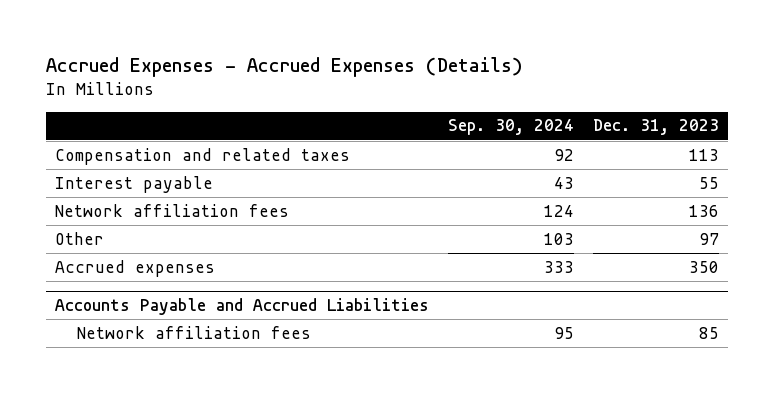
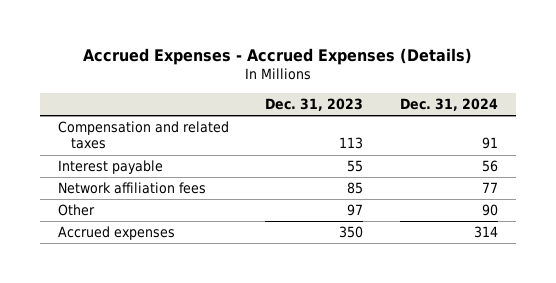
- | Sep. 30, 2024 | Dec. 31, 2023
+ | Dec. 31, 2023 | Dec. 31, 2024
- Network affiliation fees | 124 | 136
+ Network affiliation fees | 85 | 77
- Accounts Payable and Accrued Liabilities
- Network affiliation fees | 95 | 85

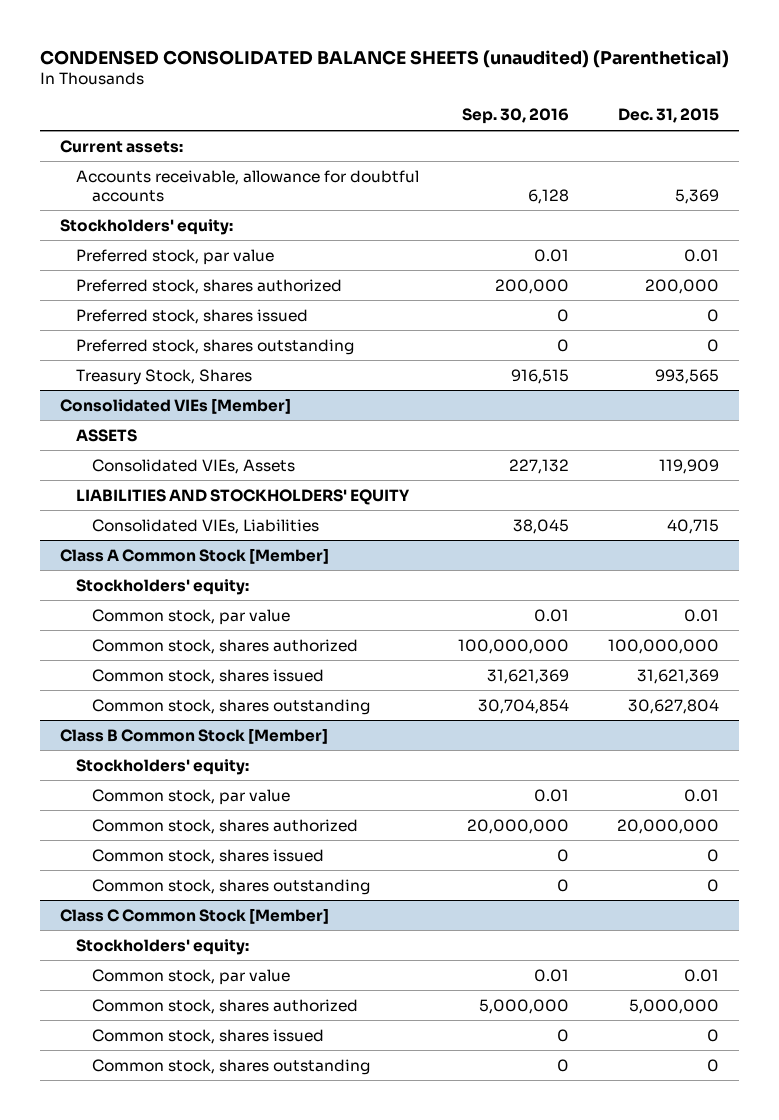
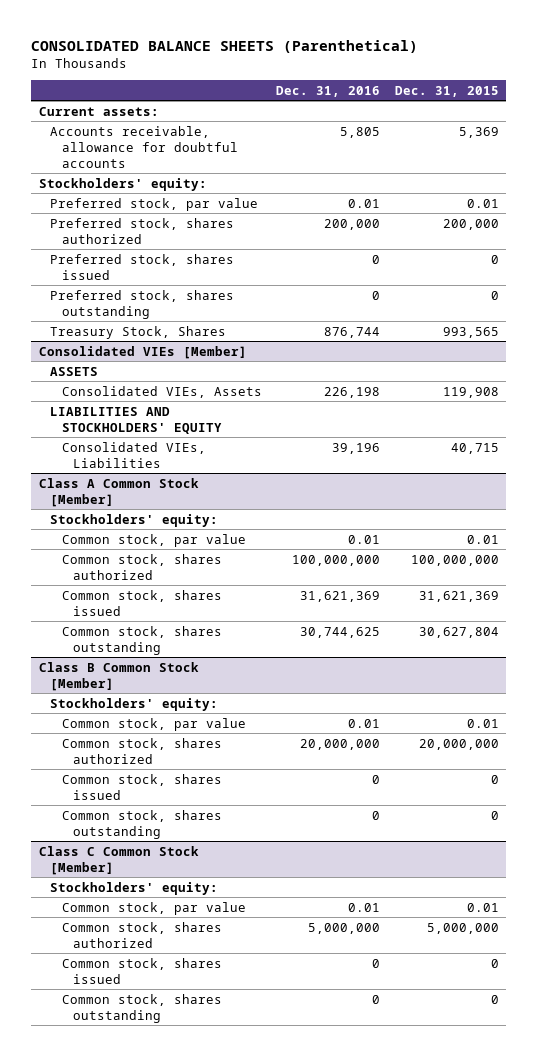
- CONDENSED CONSOLIDATED BALANCE SHEETS (unaudited) (Parenthetical)
+ CONSOLIDATED BALANCE SHEETS (Parenthetical)
- | Sep. 30, 2016 | Dec. 31, 2015
+ | Dec. 31, 2016 | Dec. 31, 2015
@ Consolidated VIEs [Member]
- Consolidated VIEs, Assets | 227,132 | 119,909
+ Consolidated VIEs, Assets | 226,198 | 119,908

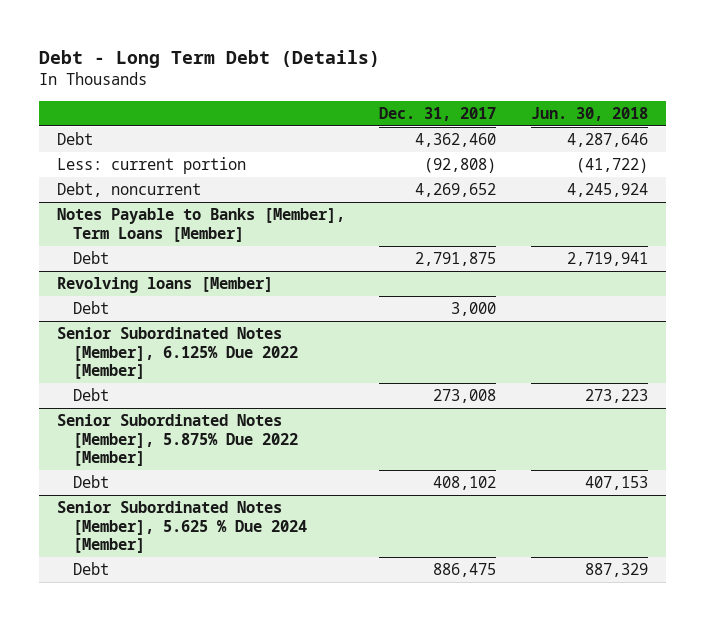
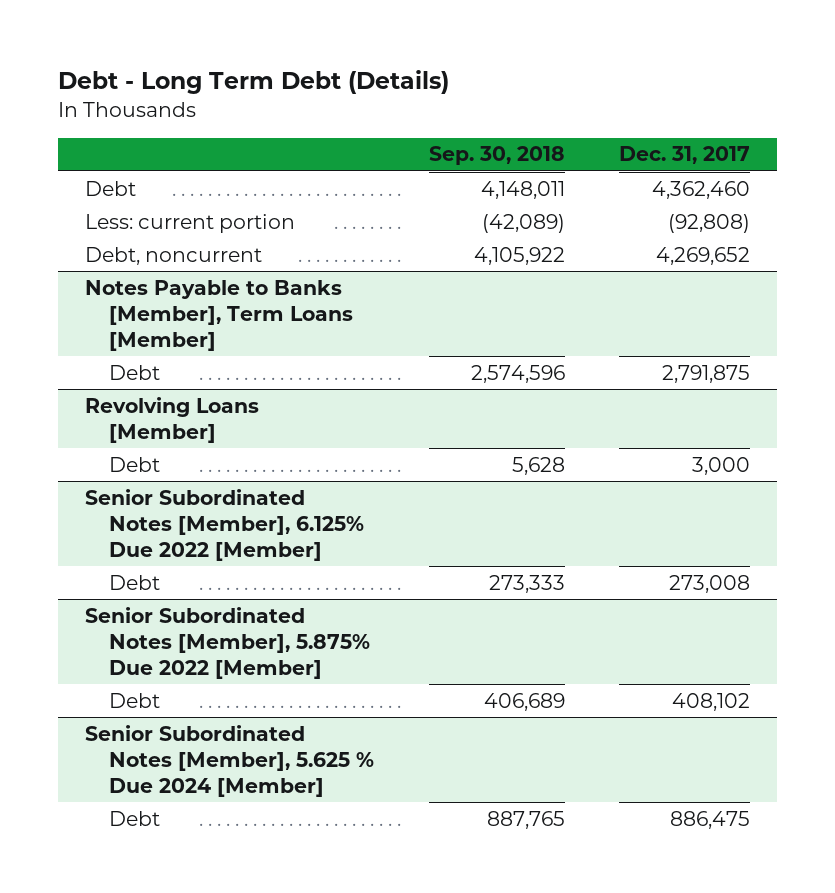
- | Dec. 31, 2017 | Jun. 30, 2018
+ | Sep. 30, 2018 | Dec. 31, 2017
- Revolving loans [Member]
+ Revolving Loans [Member]

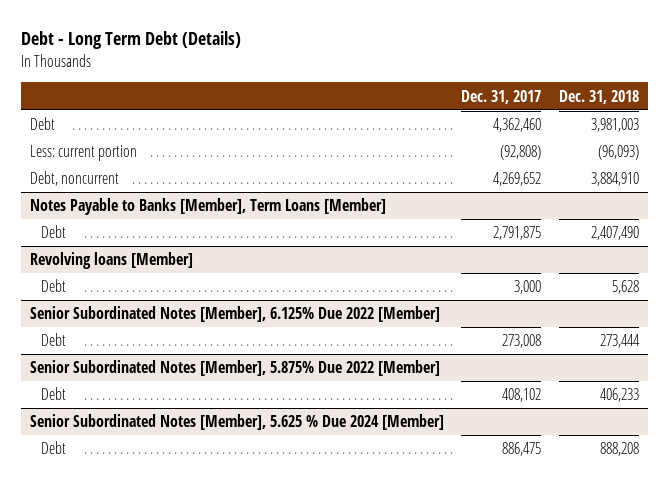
- | Sep. 30, 2018 | Dec. 31, 2017
+ | Dec. 31, 2017 | Dec. 31, 2018
- Revolving Loans [Member]
+ Revolving loans [Member]

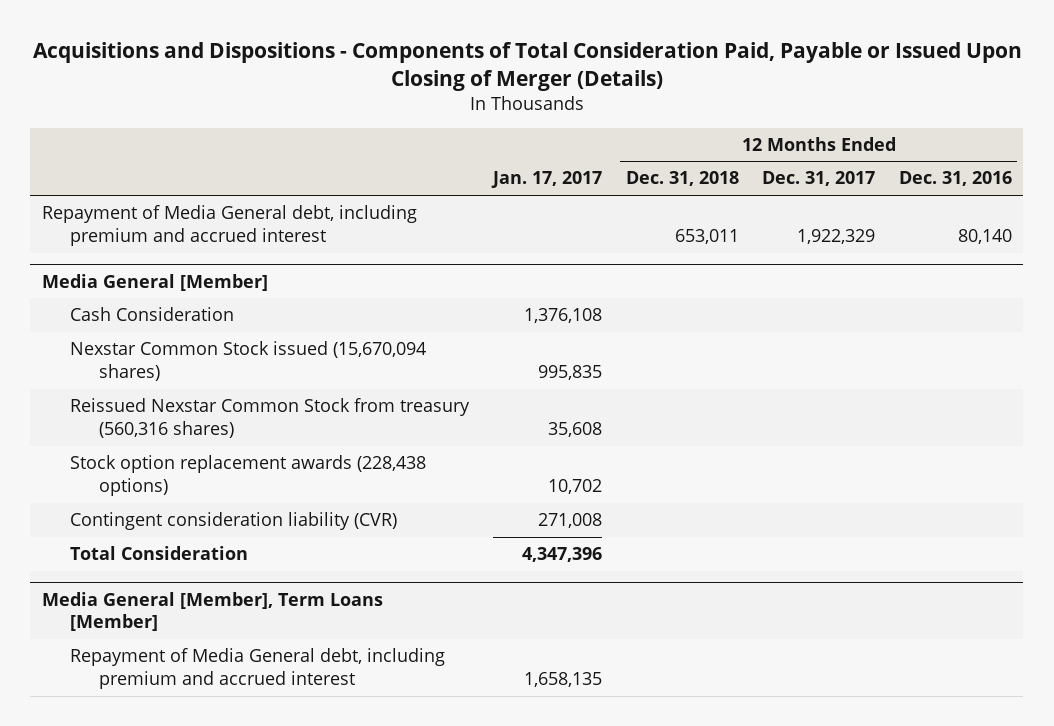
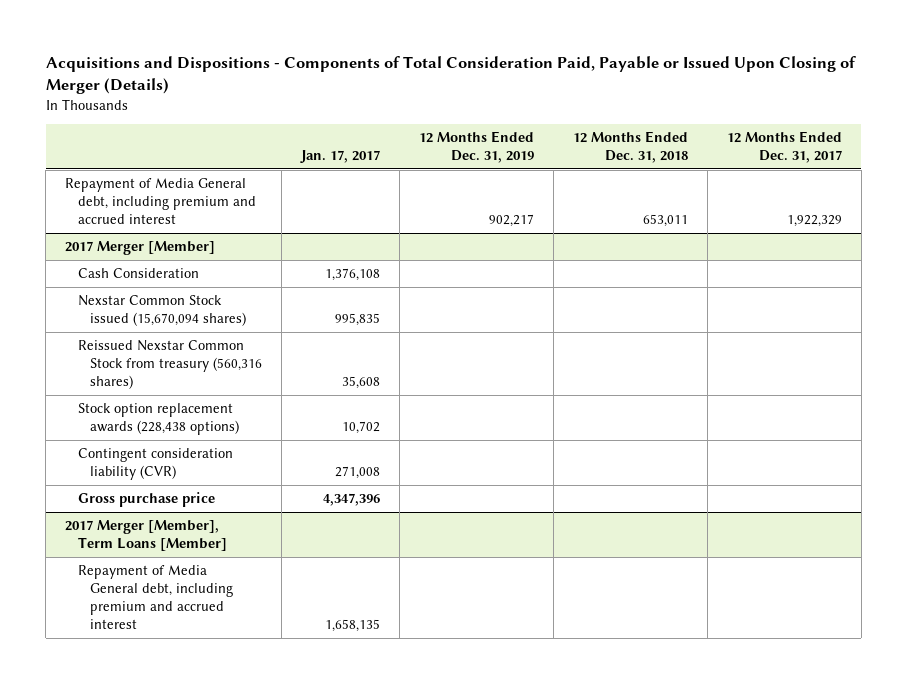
- | Jan. 17, 2017 | 12 Months Ended Dec. 31, 2018 | 12 Months Ended Dec. 31, 2017 | 12 Months Ended Dec. 31, 2016
+ | Jan. 17, 2017 | 12 Months Ended Dec. 31, 2019 | 12 Months Ended Dec. 31, 2018 | 12 Months Ended Dec. 31, 2017
- Media General [Member]
+ 2017 Merger [Member]
- Total Consideration | 4,347,396 | | |
- Media General [Member], Term Loans [Member]
+ Gross purchase price | 4,347,396 | | |
+ 2017 Merger [Member], Term Loans [Member]

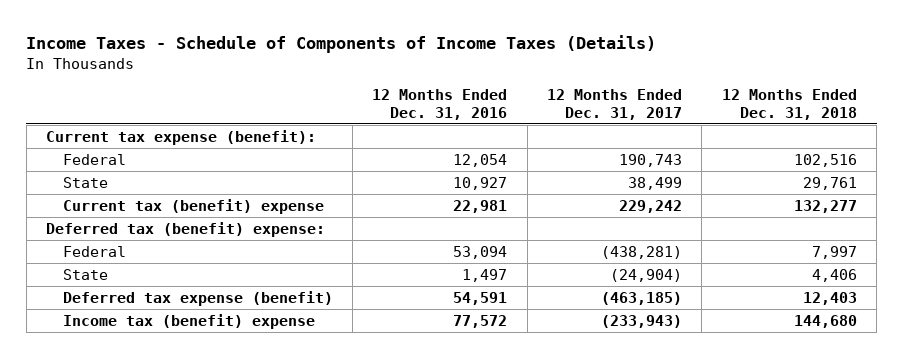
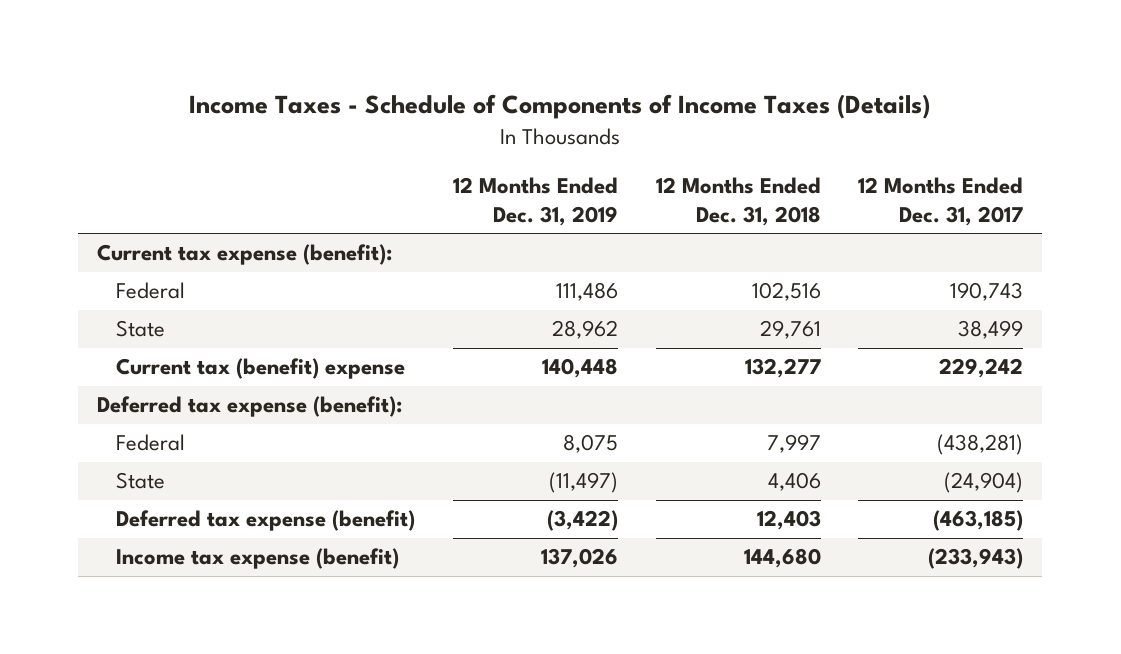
- | 12 Months Ended Dec. 31, 2016 | 12 Months Ended Dec. 31, 2017 | 12 Months Ended Dec. 31, 2018
+ | 12 Months Ended Dec. 31, 2019 | 12 Months Ended Dec. 31, 2018 | 12 Months Ended Dec. 31, 2017
- Deferred tax (benefit) expense:
+ Deferred tax expense (benefit):
- Income tax (benefit) expense | 77,572 | (233,943) | 144,680
+ Income tax expense (benefit) | 137,026 | 144,680 | (233,943)

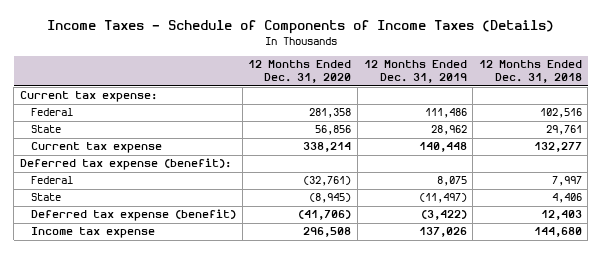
- | 12 Months Ended Dec. 31, 2019 | 12 Months Ended Dec. 31, 2018 | 12 Months Ended Dec. 31, 2017
+ | 12 Months Ended Dec. 31, 2020 | 12 Months Ended Dec. 31, 2019 | 12 Months Ended Dec. 31, 2018
- Current tax expense (benefit):
+ Current tax expense:
- Current tax (benefit) expense | 140,448 | 132,277 | 229,242
+ Current tax expense | 338,214 | 140,448 | 132,277
- Income tax expense (benefit) | 137,026 | 144,680 | (233,943)
+ Income tax expense | 296,508 | 137,026 | 144,680

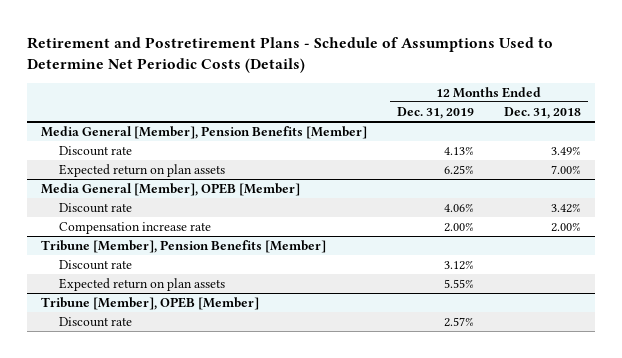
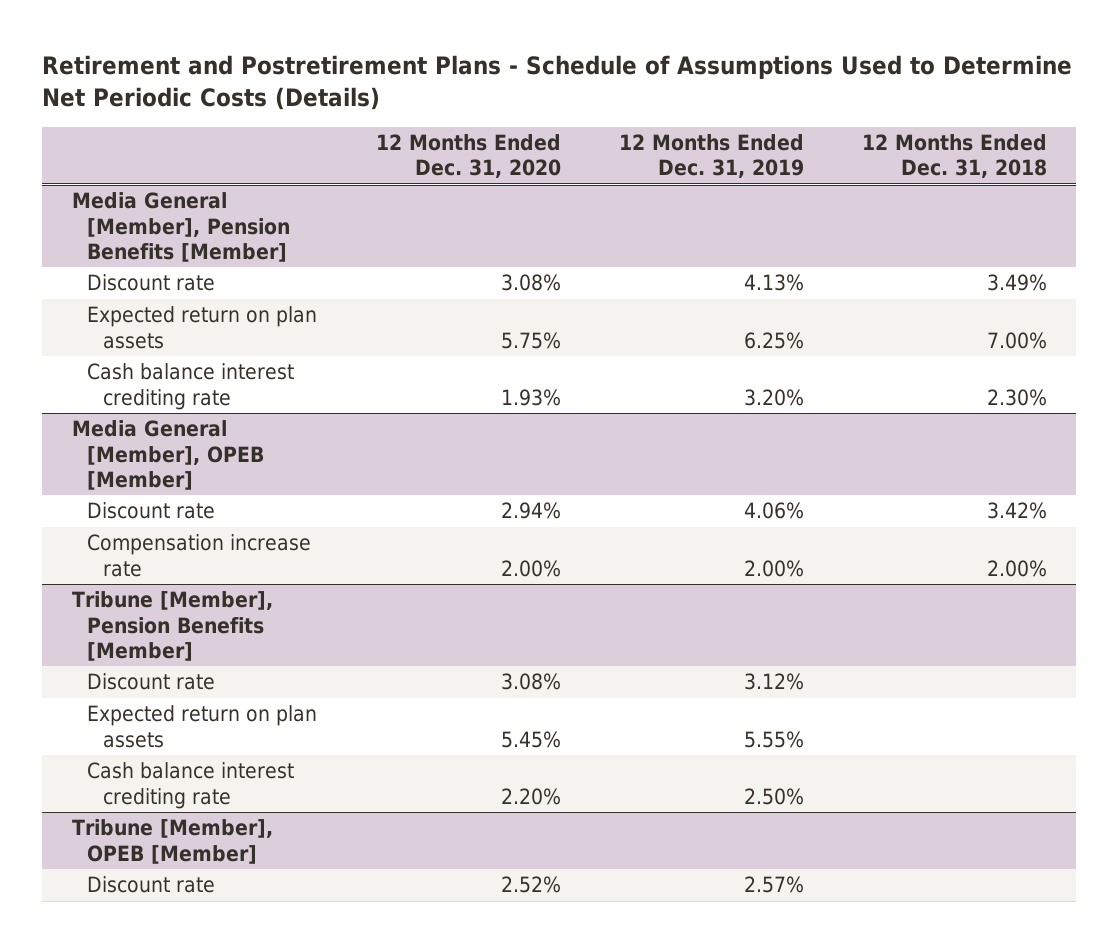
- | 12 Months Ended Dec. 31, 2019 | 12 Months Ended Dec. 31, 2018
+ | 12 Months Ended Dec. 31, 2020 | 12 Months Ended Dec. 31, 2019 | 12 Months Ended Dec. 31, 2018
@ Media General [Member], Pension Benefits [Member]
+ Cash balance interest crediting rate | 1.93% | 3.20% | 2.30%
@ Tribune [Member], Pension Benefits [Member]
+ Cash balance interest crediting rate | 2.20% | 2.50% |

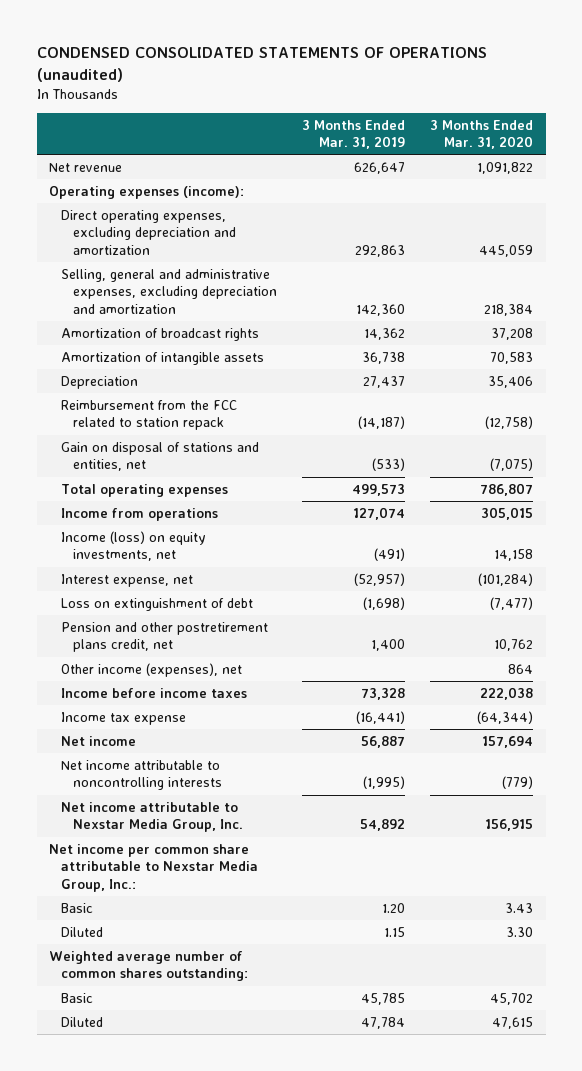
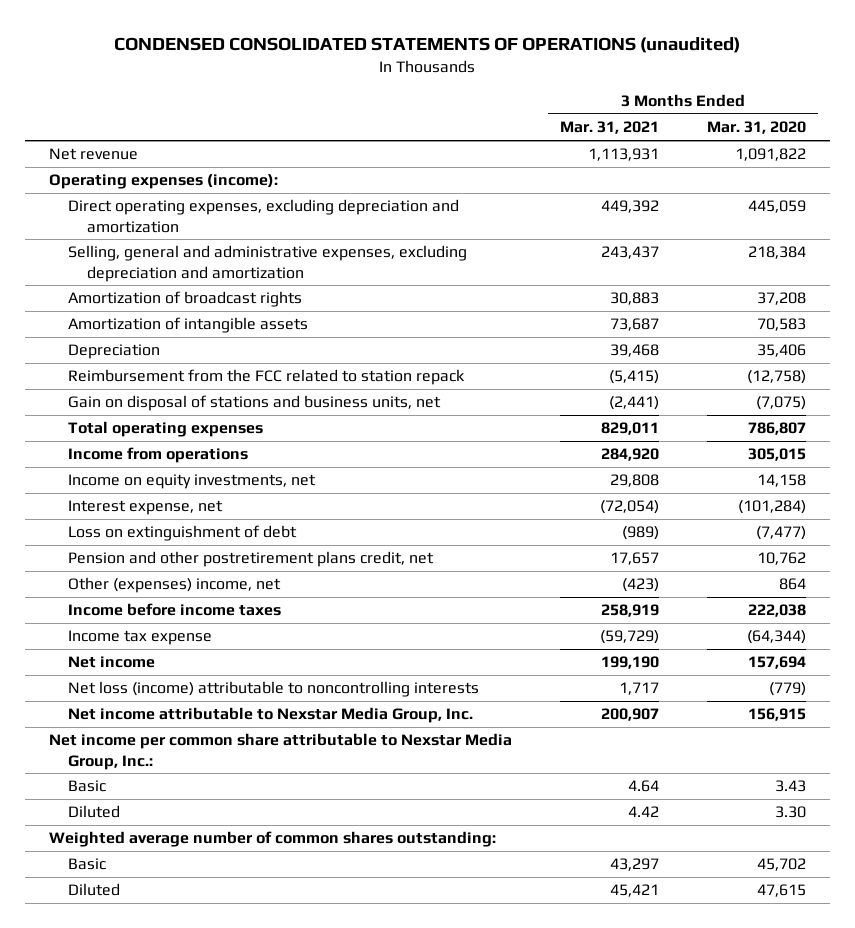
- | 3 Months Ended Mar. 31, 2019 | 3 Months Ended Mar. 31, 2020
+ | 3 Months Ended Mar. 31, 2021 | 3 Months Ended Mar. 31, 2020
- Gain on disposal of stations and entities, net | (533) | (7,075)
+ Gain on disposal of stations and business units, net | (2,441) | (7,075)
- Income (loss) on equity investments, net | (491) | 14,158
+ Income on equity investments, net | 29,808 | 14,158
- Other income (expenses), net | | 864
+ Other (expenses) income, net | (423) | 864
- Net income attributable to noncontrolling interests | (1,995) | (779)
+ Net loss (income) attributable to noncontrolling interests | 1,717 | (779)

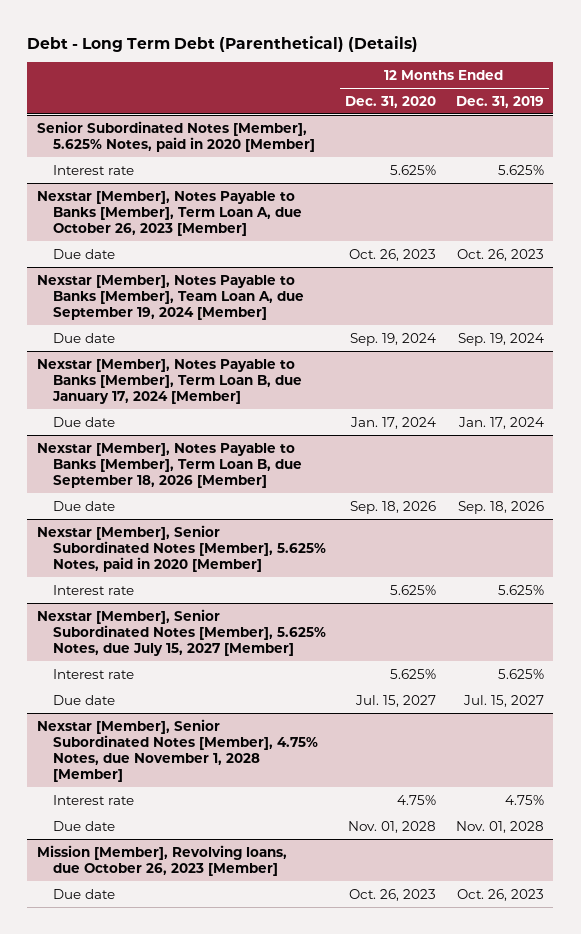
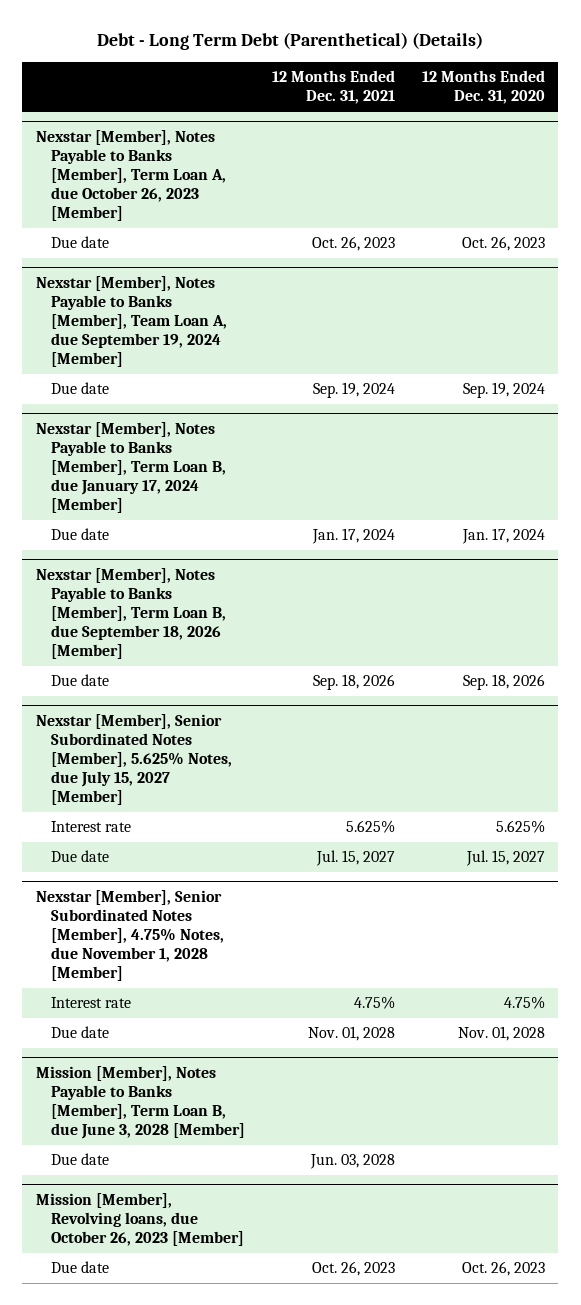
- | 12 Months Ended Dec. 31, 2020 | 12 Months Ended Dec. 31, 2019
+ | 12 Months Ended Dec. 31, 2021 | 12 Months Ended Dec. 31, 2020
- Senior Subordinated Notes [Member], 5.625% Notes, paid in 2020 [Member]
- Interest rate | 5.625% | 5.625%
- Nexstar [Member], Senior Subordinated Notes [Member], 5.625% Notes, paid in 2020 [Member]
- Interest rate | 5.625% | 5.625%
+ Mission [Member], Notes Payable to Banks [Member], Term Loan B, due June 3, 2028 [Member]
+ Due date | Jun. 03, 2028 |

